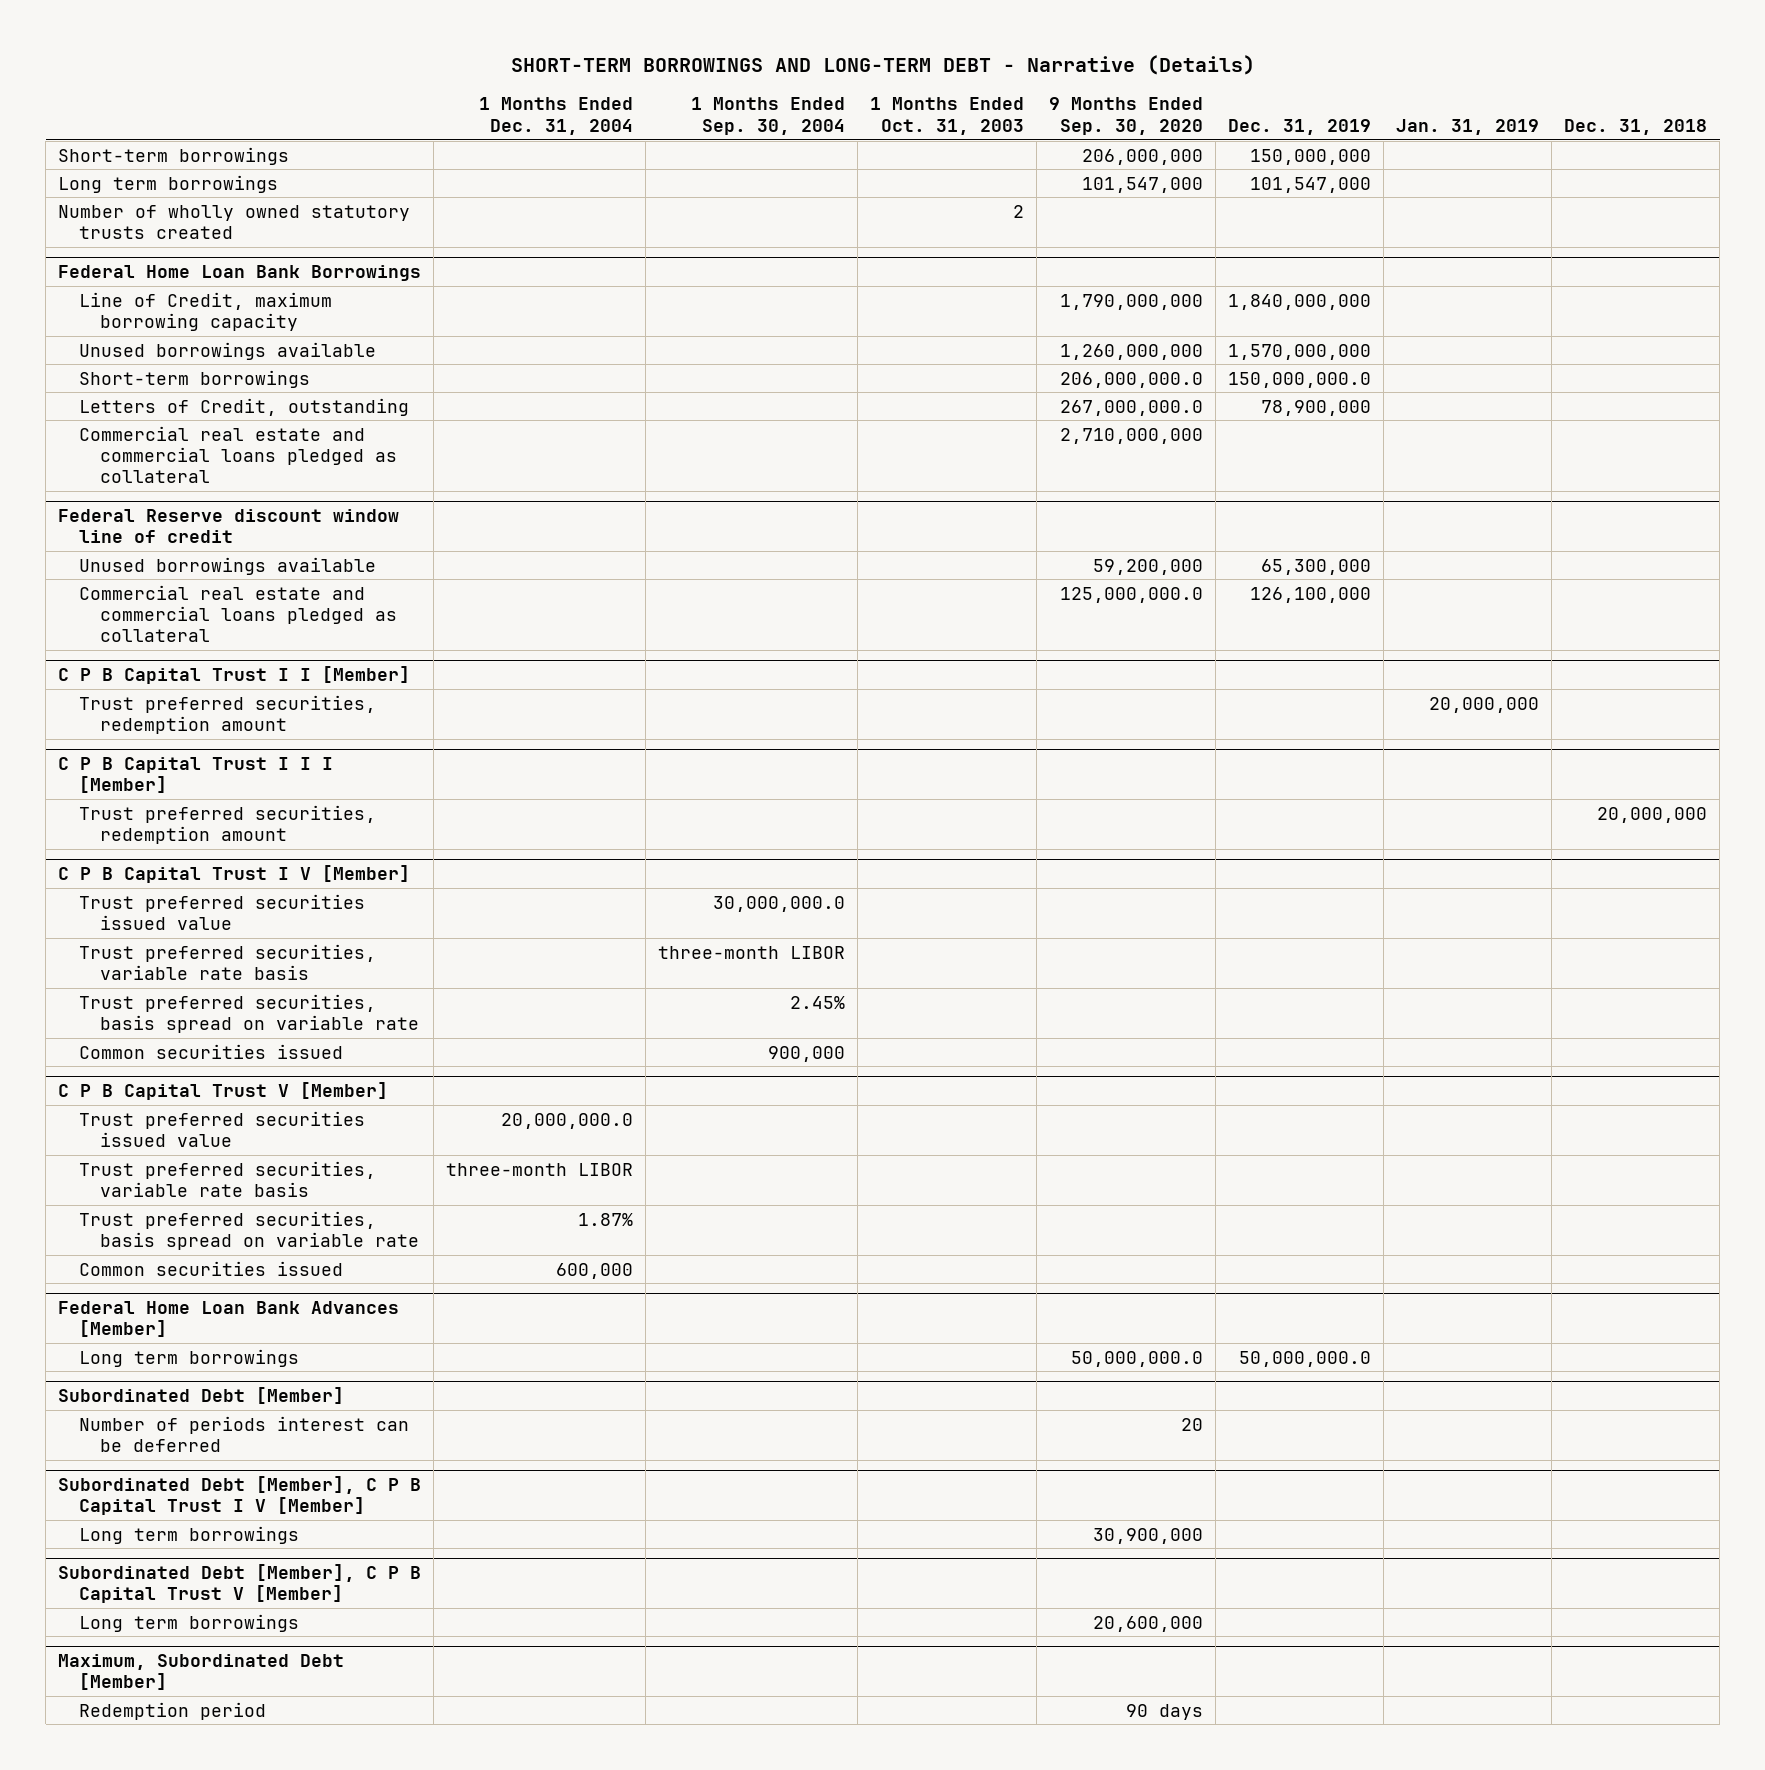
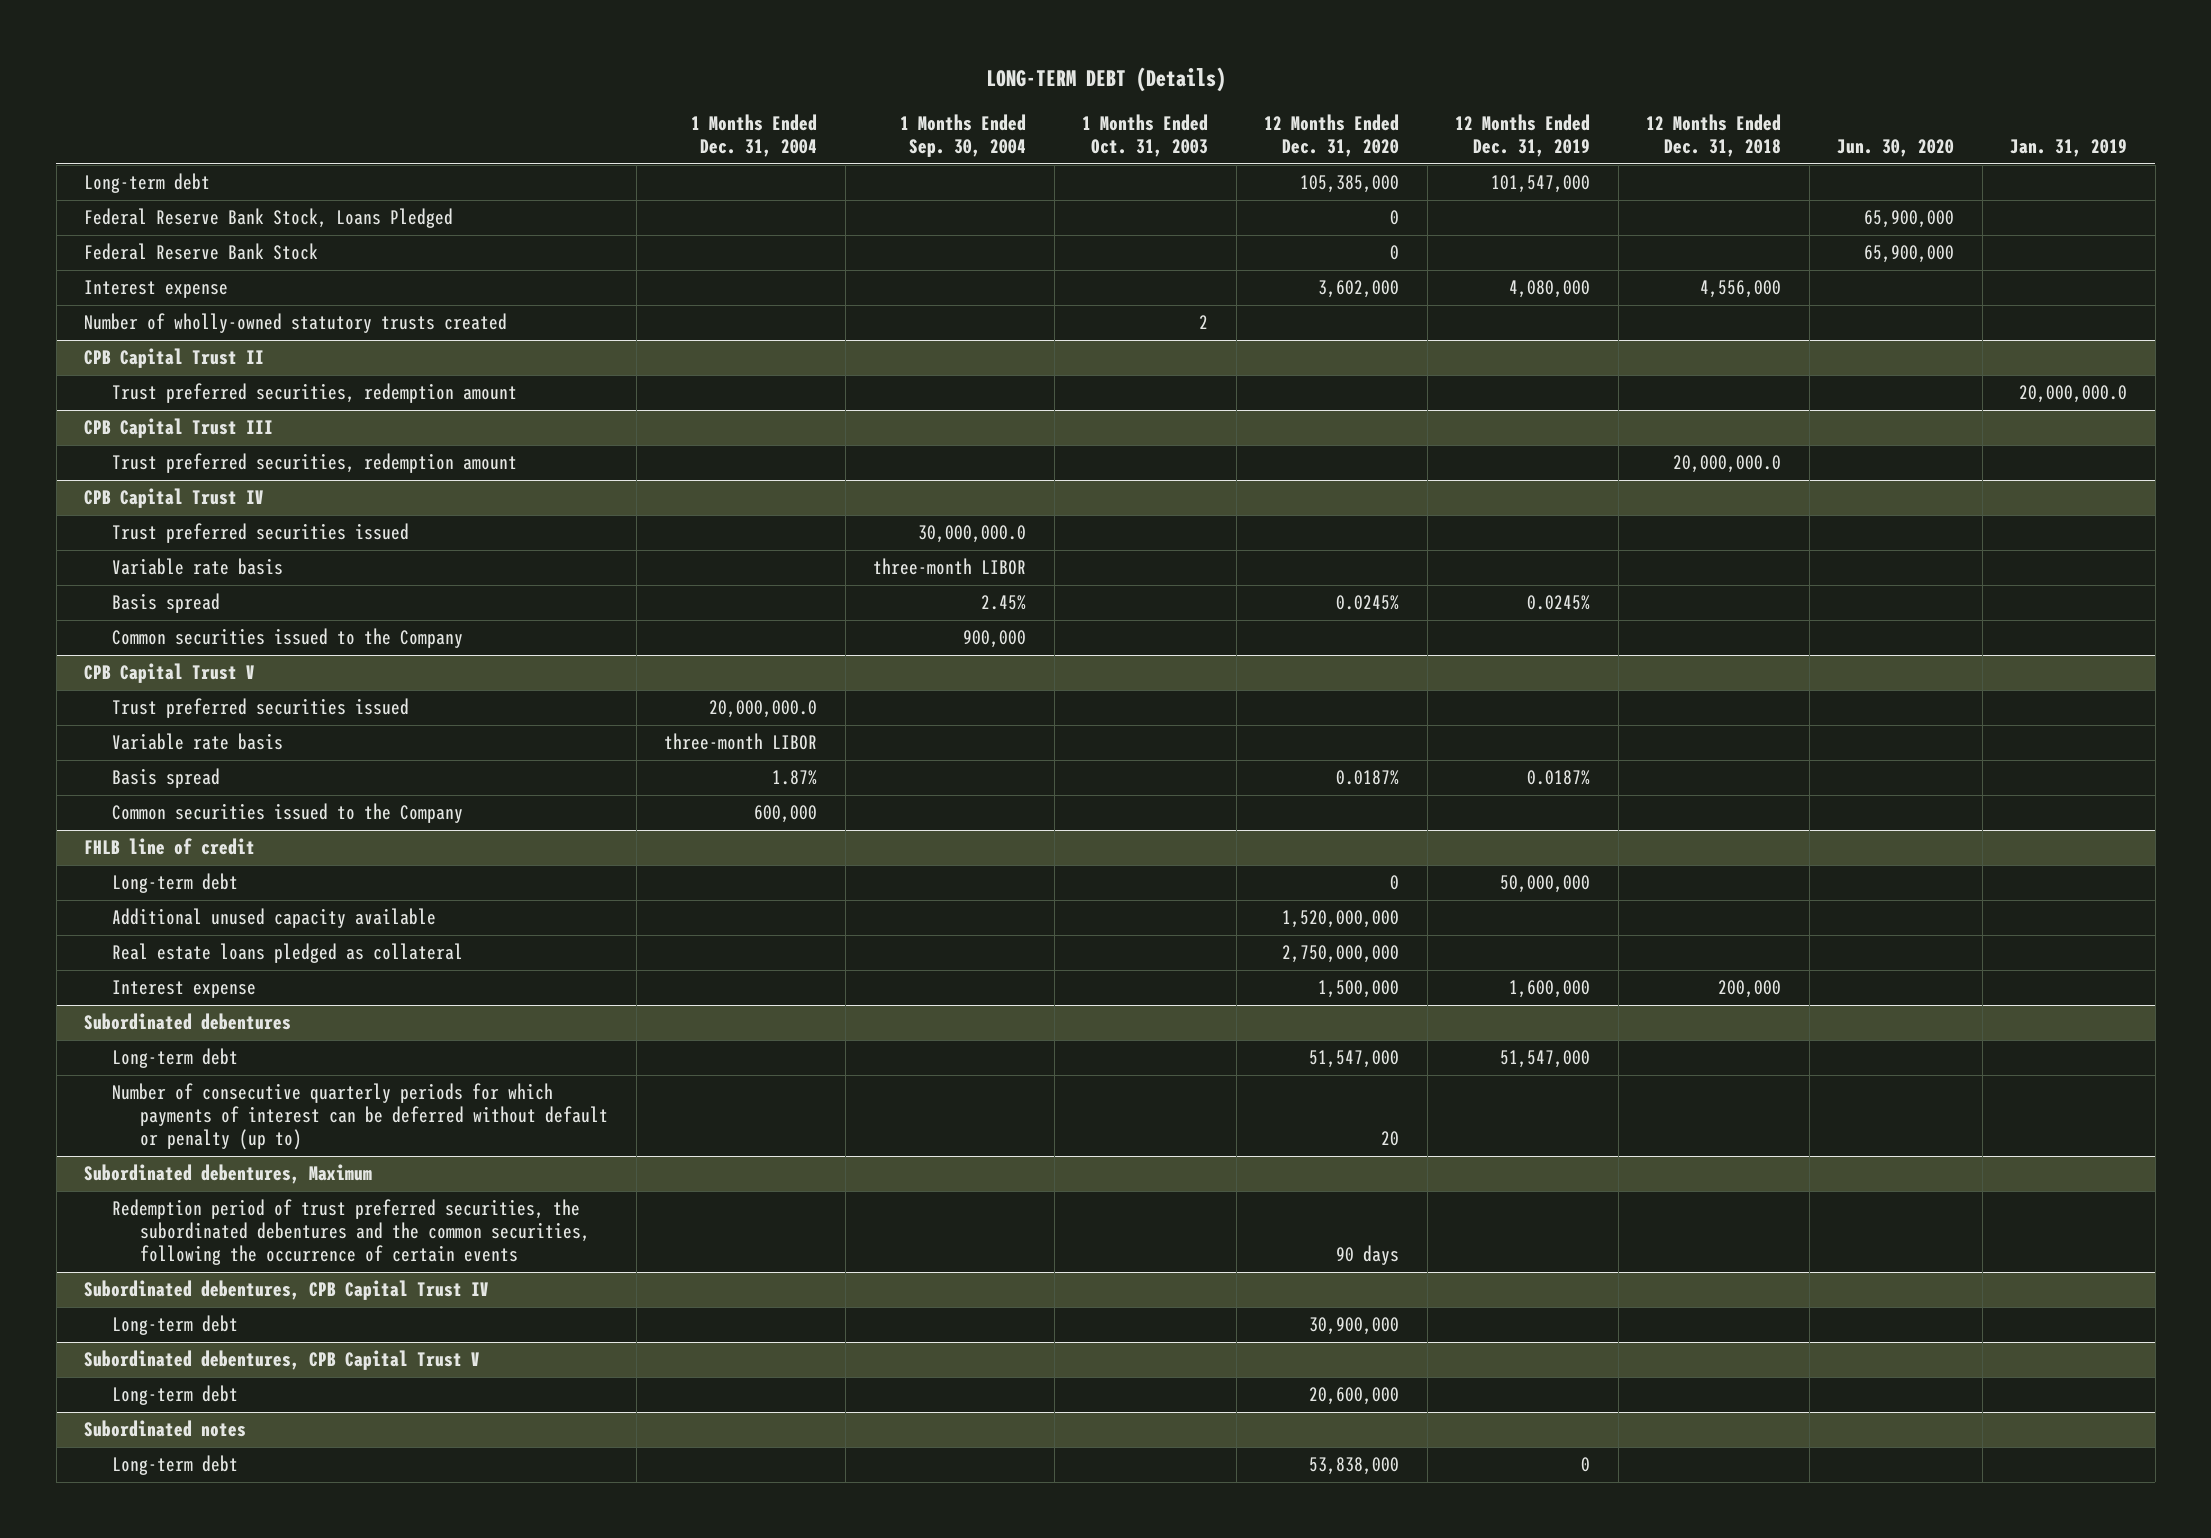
- SHORT-TERM BORROWINGS AND LONG-TERM DEBT - Narrative (Details)
+ LONG-TERM DEBT (Details)
- | 1 Months Ended Dec. 31, 2004 | 1 Months Ended Sep. 30, 2004 | 1 Months Ended Oct. 31, 2003 | 9 Months Ended Sep. 30, 2020 | Dec. 31, 2019 | Jan. 31, 2019 | Dec. 31, 2018
+ | 1 Months Ended Dec. 31, 2004 | 1 Months Ended Sep. 30, 2004 | 1 Months Ended Oct. 31, 2003 | 12 Months Ended Dec. 31, 2020 | 12 Months Ended Dec. 31, 2019 | 12 Months Ended Dec. 31, 2018 | Jun. 30, 2020 | Jan. 31, 2019
- Short-term borrowings | | | | 206,000,000 | 150,000,000 | |
- Long term borrowings | | | | 101,547,000 | 101,547,000 | |
- Number of wholly owned statutory trusts created | | | 2 | | | |
- Federal Home Loan Bank Borrowings
- Line of Credit, maximum borrowing capacity | | | | 1,790,000,000 | 1,840,000,000 | |
- Unused borrowings available | | | | 1,260,000,000 | 1,570,000,000 | |
- Short-term borrowings | | | | 206,000,000.0 | 150,000,000.0 | |
- Letters of Credit, outstanding | | | | 267,000,000.0 | 78,900,000 | |
- Commercial real estate and commercial loans pledged as collateral | | | | 2,710,000,000 | | |
- Federal Reserve discount window line of credit
- Unused borrowings available | | | | 59,200,000 | 65,300,000 | |
- Commercial real estate and commercial loans pledged as collateral | | | | 125,000,000.0 | 126,100,000 | |
- C P B Capital Trust I I [Member]
- Trust preferred securities, redemption amount | | | | | | 20,000,000 |
- C P B Capital Trust I I I [Member]
+ Long-term debt | | | | 105,385,000 | 101,547,000 | | |
+ Federal Reserve Bank Stock, Loans Pledged | | | | 0 | | | 65,900,000 |
+ Federal Reserve Bank Stock | | | | 0 | | | 65,900,000 |
+ Interest expense | | | | 3,602,000 | 4,080,000 | 4,556,000 | |
+ Number of wholly-owned statutory trusts created | | | 2 | | | | |
+ CPB Capital Trust II
+ Trust preferred securities, redemption amount | | | | | | | | 20,000,000.0
+ CPB Capital Trust III
- C P B Capital Trust I V [Member]
- Trust preferred securities issued value | | 30,000,000.0 | | | | |
- Trust preferred securities, variable rate basis | | three-month LIBOR | | | | |
- Trust preferred securities, basis spread on variable rate | | 2.45% | | | | |
- Common securities issued | | 900,000 | | | | |
- C P B Capital Trust V [Member]
- Trust preferred securities issued value | 20,000,000.0 | | | | | |
- Trust preferred securities, variable rate basis | three-month LIBOR | | | | | |
- Trust preferred securities, basis spread on variable rate | 1.87% | | | | | |
- Common securities issued | 600,000 | | | | | |
- Federal Home Loan Bank Advances [Member]
- Long term borrowings | | | | 50,000,000.0 | 50,000,000.0 | |
- Subordinated Debt [Member]
- Number of periods interest can be deferred | | | | 20 | | |
- Subordinated Debt [Member], C P B Capital Trust I V [Member]
- Long term borrowings | | | | 30,900,000 | | |
- Subordinated Debt [Member], C P B Capital Trust V [Member]
- Long term borrowings | | | | 20,600,000 | | |
- Maximum, Subordinated Debt [Member]
- Redemption period | | | | 90 days | | |
+ CPB Capital Trust IV
+ Trust preferred securities issued | | 30,000,000.0 | | | | | |
+ Variable rate basis | | three-month LIBOR | | | | | |
+ Basis spread | | 2.45% | | 0.0245% | 0.0245% | | |
+ Common securities issued to the Company | | 900,000 | | | | | |
+ CPB Capital Trust V
+ Trust preferred securities issued | 20,000,000.0 | | | | | | |
+ Variable rate basis | three-month LIBOR | | | | | | |
+ Basis spread | 1.87% | | | 0.0187% | 0.0187% | | |
+ Common securities issued to the Company | 600,000 | | | | | | |
+ FHLB line of credit
+ Long-term debt | | | | 0 | 50,000,000 | | |
+ Additional unused capacity available | | | | 1,520,000,000 | | | |
+ Real estate loans pledged as collateral | | | | 2,750,000,000 | | | |
+ Interest expense | | | | 1,500,000 | 1,600,000 | 200,000 | |
+ Subordinated debentures
+ Long-term debt | | | | 51,547,000 | 51,547,000 | | |
+ Number of consecutive quarterly periods for which payments of interest can be deferred without default or penalty (up to) | | | | 20 | | | |
+ Subordinated debentures, Maximum
+ Redemption period of trust preferred securities, the subordinated debentures and the common securities, following the occurrence of certain events | | | | 90 days | | | |
+ Subordinated debentures, CPB Capital Trust IV
+ Long-term debt | | | | 30,900,000 | | | |
+ Subordinated debentures, CPB Capital Trust V
+ Long-term debt | | | | 20,600,000 | | | |
+ Subordinated notes
+ Long-term debt | | | | 53,838,000 | 0 | | |

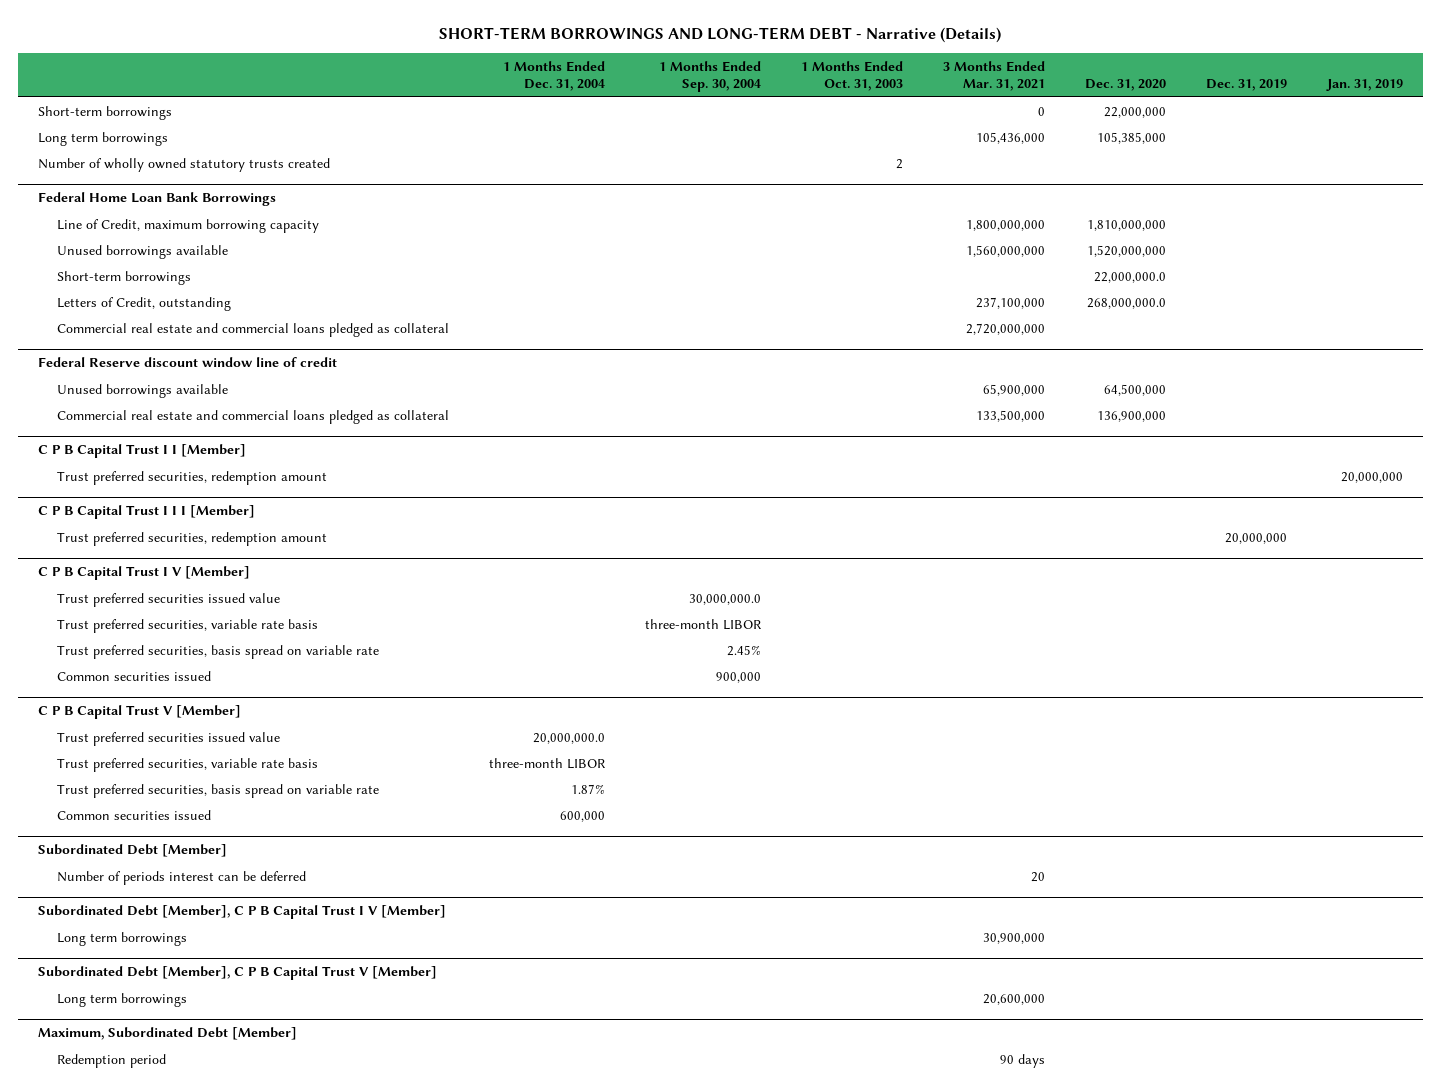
- LONG-TERM DEBT (Details)
+ SHORT-TERM BORROWINGS AND LONG-TERM DEBT - Narrative (Details)
- | 1 Months Ended Dec. 31, 2004 | 1 Months Ended Sep. 30, 2004 | 1 Months Ended Oct. 31, 2003 | 12 Months Ended Dec. 31, 2020 | 12 Months Ended Dec. 31, 2019 | 12 Months Ended Dec. 31, 2018 | Jun. 30, 2020 | Jan. 31, 2019
+ | 1 Months Ended Dec. 31, 2004 | 1 Months Ended Sep. 30, 2004 | 1 Months Ended Oct. 31, 2003 | 3 Months Ended Mar. 31, 2021 | Dec. 31, 2020 | Dec. 31, 2019 | Jan. 31, 2019
- Long-term debt | | | | 105,385,000 | 101,547,000 | | |
- Federal Reserve Bank Stock, Loans Pledged | | | | 0 | | | 65,900,000 |
- Federal Reserve Bank Stock | | | | 0 | | | 65,900,000 |
- Interest expense | | | | 3,602,000 | 4,080,000 | 4,556,000 | |
- Number of wholly-owned statutory trusts created | | | 2 | | | | |
- CPB Capital Trust II
- Trust preferred securities, redemption amount | | | | | | | | 20,000,000.0
- CPB Capital Trust III
+ Short-term borrowings | | | | 0 | 22,000,000 | |
+ Long term borrowings | | | | 105,436,000 | 105,385,000 | |
+ Number of wholly owned statutory trusts created | | | 2 | | | |
+ Federal Home Loan Bank Borrowings
+ Line of Credit, maximum borrowing capacity | | | | 1,800,000,000 | 1,810,000,000 | |
+ Unused borrowings available | | | | 1,560,000,000 | 1,520,000,000 | |
+ Short-term borrowings | | | | | 22,000,000.0 | |
+ Letters of Credit, outstanding | | | | 237,100,000 | 268,000,000.0 | |
+ Commercial real estate and commercial loans pledged as collateral | | | | 2,720,000,000 | | |
+ Federal Reserve discount window line of credit
+ Unused borrowings available | | | | 65,900,000 | 64,500,000 | |
+ Commercial real estate and commercial loans pledged as collateral | | | | 133,500,000 | 136,900,000 | |
+ C P B Capital Trust I I [Member]
+ Trust preferred securities, redemption amount | | | | | | | 20,000,000
+ C P B Capital Trust I I I [Member]
- CPB Capital Trust IV
- Trust preferred securities issued | | 30,000,000.0 | | | | | |
- Variable rate basis | | three-month LIBOR | | | | | |
- Basis spread | | 2.45% | | 0.0245% | 0.0245% | | |
- Common securities issued to the Company | | 900,000 | | | | | |
- CPB Capital Trust V
- Trust preferred securities issued | 20,000,000.0 | | | | | | |
- Variable rate basis | three-month LIBOR | | | | | | |
- Basis spread | 1.87% | | | 0.0187% | 0.0187% | | |
- Common securities issued to the Company | 600,000 | | | | | | |
- FHLB line of credit
- Long-term debt | | | | 0 | 50,000,000 | | |
- Additional unused capacity available | | | | 1,520,000,000 | | | |
- Real estate loans pledged as collateral | | | | 2,750,000,000 | | | |
- Interest expense | | | | 1,500,000 | 1,600,000 | 200,000 | |
- Subordinated debentures
- Long-term debt | | | | 51,547,000 | 51,547,000 | | |
- Number of consecutive quarterly periods for which payments of interest can be deferred without default or penalty (up to) | | | | 20 | | | |
- Subordinated debentures, Maximum
- Redemption period of trust preferred securities, the subordinated debentures and the common securities, following the occurrence of certain events | | | | 90 days | | | |
- Subordinated debentures, CPB Capital Trust IV
- Long-term debt | | | | 30,900,000 | | | |
- Subordinated debentures, CPB Capital Trust V
- Long-term debt | | | | 20,600,000 | | | |
- Subordinated notes
- Long-term debt | | | | 53,838,000 | 0 | | |
+ C P B Capital Trust I V [Member]
+ Trust preferred securities issued value | | 30,000,000.0 | | | | |
+ Trust preferred securities, variable rate basis | | three-month LIBOR | | | | |
+ Trust preferred securities, basis spread on variable rate | | 2.45% | | | | |
+ Common securities issued | | 900,000 | | | | |
+ C P B Capital Trust V [Member]
+ Trust preferred securities issued value | 20,000,000.0 | | | | | |
+ Trust preferred securities, variable rate basis | three-month LIBOR | | | | | |
+ Trust preferred securities, basis spread on variable rate | 1.87% | | | | | |
+ Common securities issued | 600,000 | | | | | |
+ Subordinated Debt [Member]
+ Number of periods interest can be deferred | | | | 20 | | |
+ Subordinated Debt [Member], C P B Capital Trust I V [Member]
+ Long term borrowings | | | | 30,900,000 | | |
+ Subordinated Debt [Member], C P B Capital Trust V [Member]
+ Long term borrowings | | | | 20,600,000 | | |
+ Maximum, Subordinated Debt [Member]
+ Redemption period | | | | 90 days | | |

